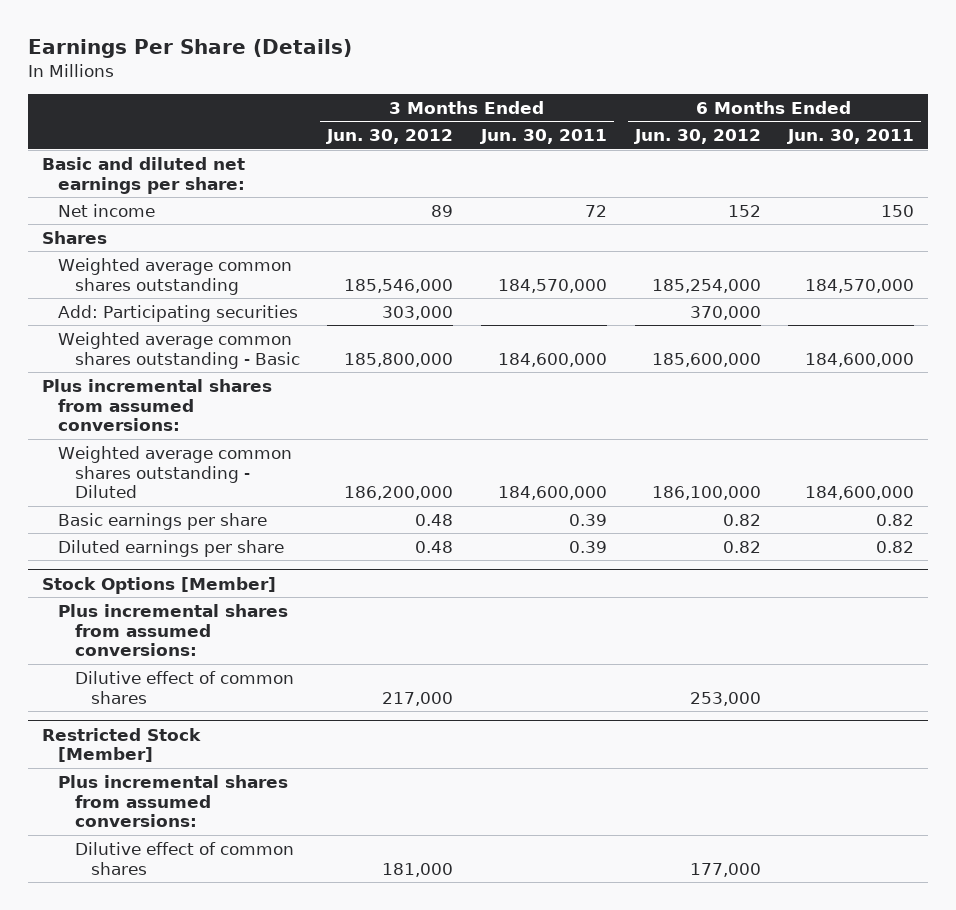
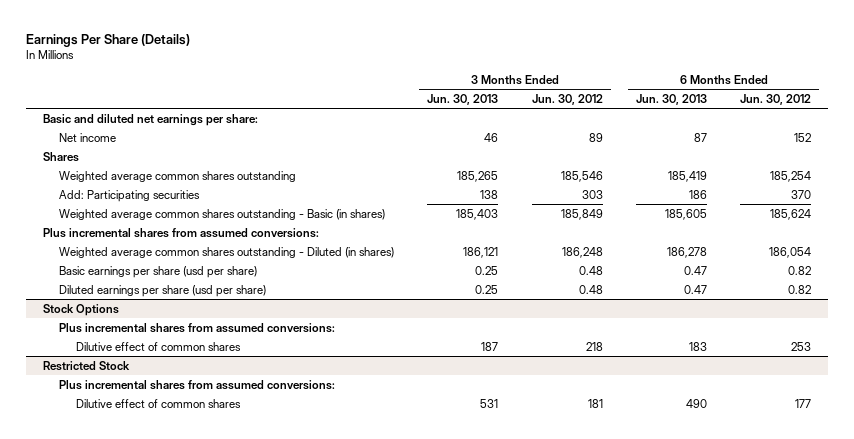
- | 3 Months Ended Jun. 30, 2012 | 3 Months Ended Jun. 30, 2011 | 6 Months Ended Jun. 30, 2012 | 6 Months Ended Jun. 30, 2011
+ | 3 Months Ended Jun. 30, 2013 | 3 Months Ended Jun. 30, 2012 | 6 Months Ended Jun. 30, 2013 | 6 Months Ended Jun. 30, 2012
- Weighted average common shares outstanding | 185,546,000 | 184,570,000 | 185,254,000 | 184,570,000
- Add: Participating securities | 303,000 | | 370,000 |
- Weighted average common shares outstanding - Basic | 185,800,000 | 184,600,000 | 185,600,000 | 184,600,000
+ Weighted average common shares outstanding | 185,265 | 185,546 | 185,419 | 185,254
+ Add: Participating securities | 138 | 303 | 186 | 370
+ Weighted average common shares outstanding - Basic (in shares) | 185,403 | 185,849 | 185,605 | 185,624
- Weighted average common shares outstanding - Diluted | 186,200,000 | 184,600,000 | 186,100,000 | 184,600,000
- Basic earnings per share | 0.48 | 0.39 | 0.82 | 0.82
- Diluted earnings per share | 0.48 | 0.39 | 0.82 | 0.82
- Stock Options [Member]
+ Weighted average common shares outstanding - Diluted (in shares) | 186,121 | 186,248 | 186,278 | 186,054
+ Basic earnings per share (usd per share) | 0.25 | 0.48 | 0.47 | 0.82
+ Diluted earnings per share (usd per share) | 0.25 | 0.48 | 0.47 | 0.82
+ Stock Options
- Dilutive effect of common shares | 217,000 | | 253,000 |
- Restricted Stock [Member]
+ Dilutive effect of common shares | 187 | 218 | 183 | 253
+ Restricted Stock
- Dilutive effect of common shares | 181,000 | | 177,000 |
+ Dilutive effect of common shares | 531 | 181 | 490 | 177

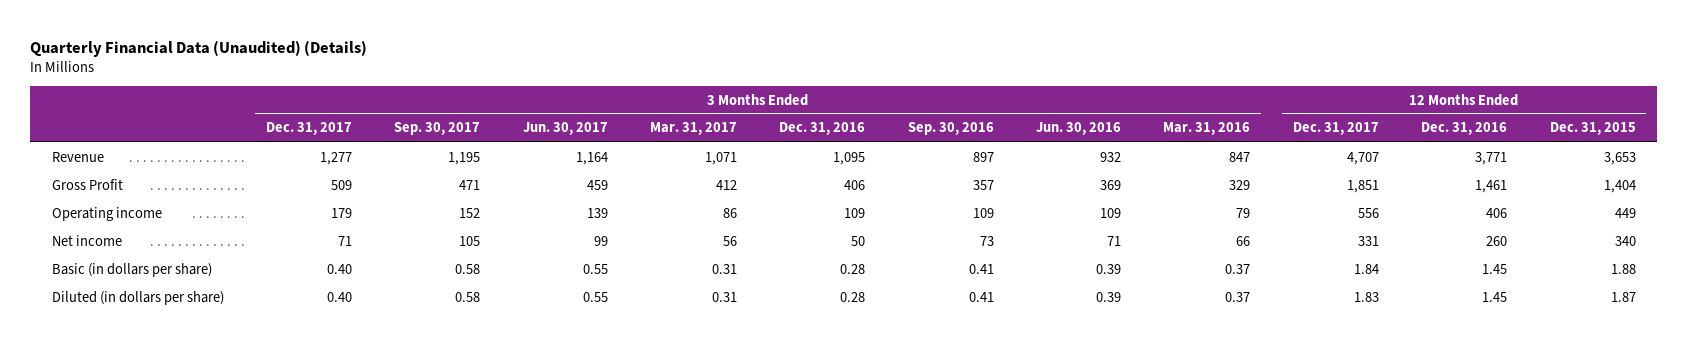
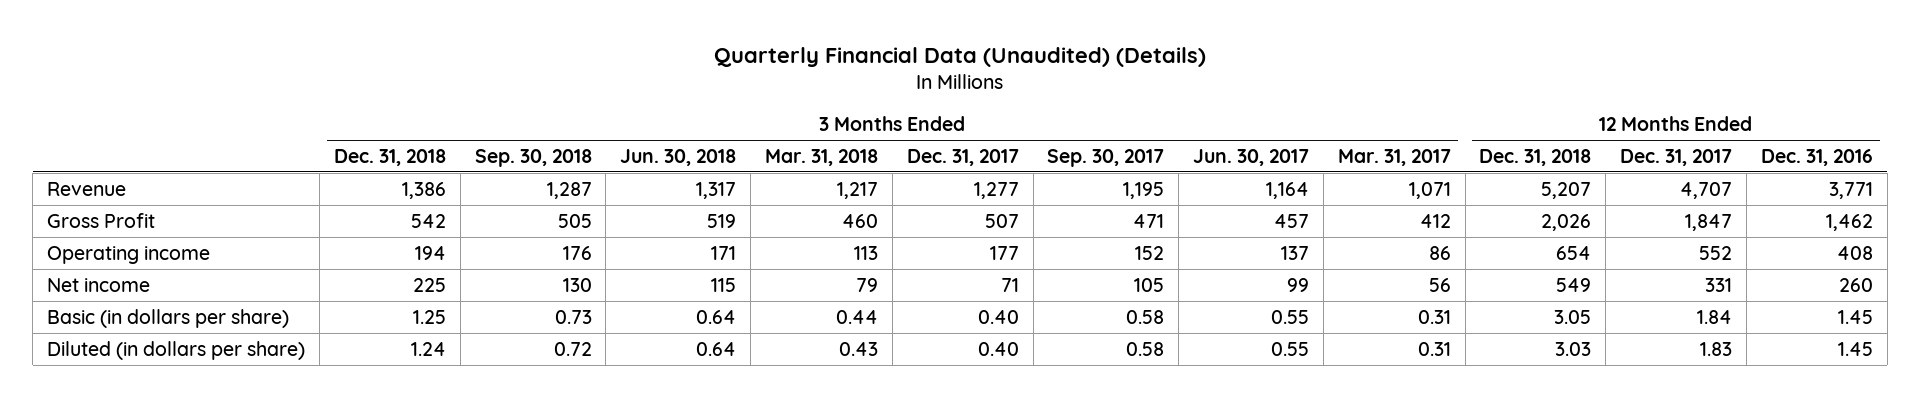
- | 3 Months Ended Dec. 31, 2017 | 3 Months Ended Sep. 30, 2017 | 3 Months Ended Jun. 30, 2017 | 3 Months Ended Mar. 31, 2017 | 3 Months Ended Dec. 31, 2016 | 3 Months Ended Sep. 30, 2016 | 3 Months Ended Jun. 30, 2016 | 3 Months Ended Mar. 31, 2016 | 12 Months Ended Dec. 31, 2017 | 12 Months Ended Dec. 31, 2016 | 12 Months Ended Dec. 31, 2015
+ | 3 Months Ended Dec. 31, 2018 | 3 Months Ended Sep. 30, 2018 | 3 Months Ended Jun. 30, 2018 | 3 Months Ended Mar. 31, 2018 | 3 Months Ended Dec. 31, 2017 | 3 Months Ended Sep. 30, 2017 | 3 Months Ended Jun. 30, 2017 | 3 Months Ended Mar. 31, 2017 | 12 Months Ended Dec. 31, 2018 | 12 Months Ended Dec. 31, 2017 | 12 Months Ended Dec. 31, 2016
- Gross Profit | 509 | 471 | 459 | 412 | 406 | 357 | 369 | 329 | 1,851 | 1,461 | 1,404
- Operating income | 179 | 152 | 139 | 86 | 109 | 109 | 109 | 79 | 556 | 406 | 449
+ Gross Profit | 542 | 505 | 519 | 460 | 507 | 471 | 457 | 412 | 2,026 | 1,847 | 1,462
+ Operating income | 194 | 176 | 171 | 113 | 177 | 152 | 137 | 86 | 654 | 552 | 408

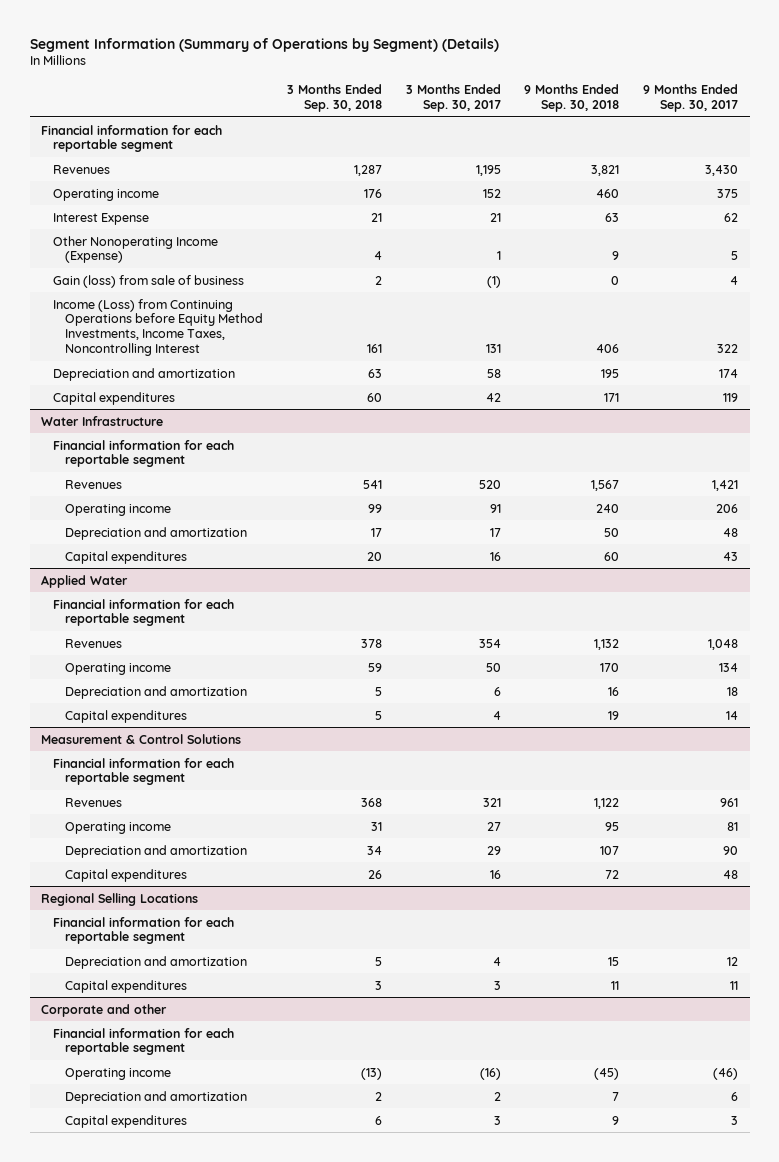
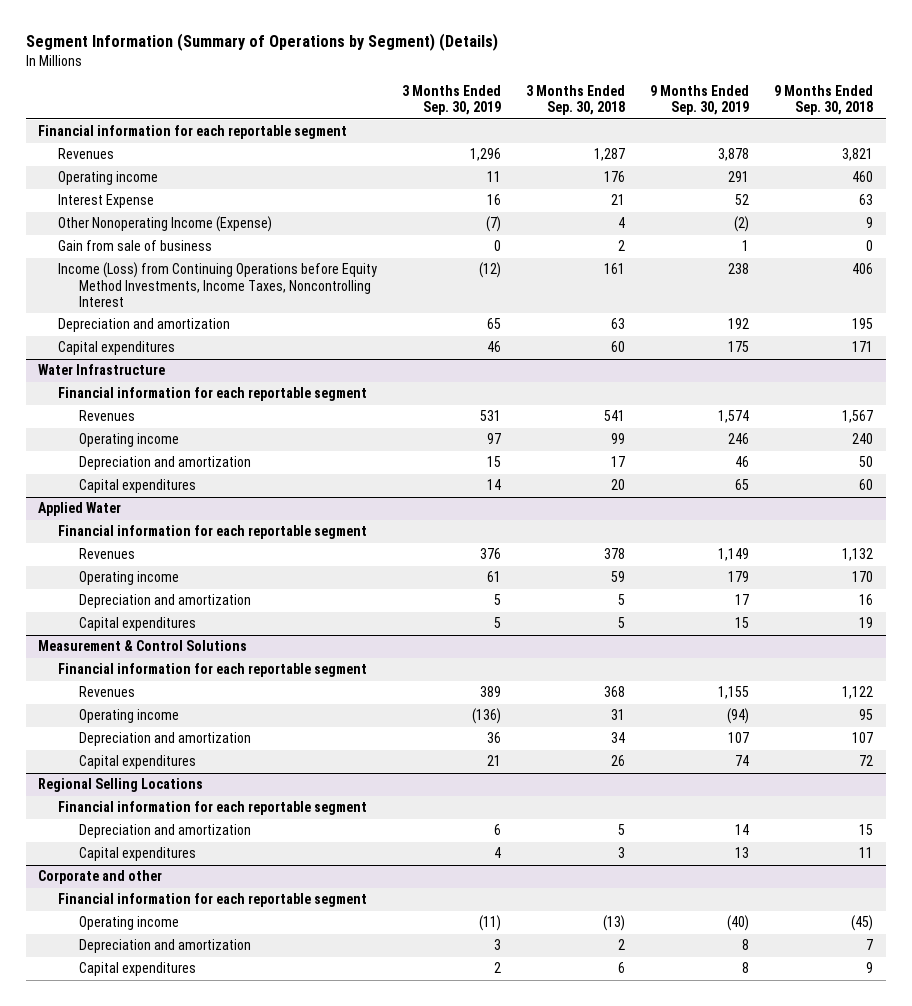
- | 3 Months Ended Sep. 30, 2018 | 3 Months Ended Sep. 30, 2017 | 9 Months Ended Sep. 30, 2018 | 9 Months Ended Sep. 30, 2017
+ | 3 Months Ended Sep. 30, 2019 | 3 Months Ended Sep. 30, 2018 | 9 Months Ended Sep. 30, 2019 | 9 Months Ended Sep. 30, 2018
- Gain (loss) from sale of business | 2 | (1) | 0 | 4
+ Gain from sale of business | 0 | 2 | 1 | 0

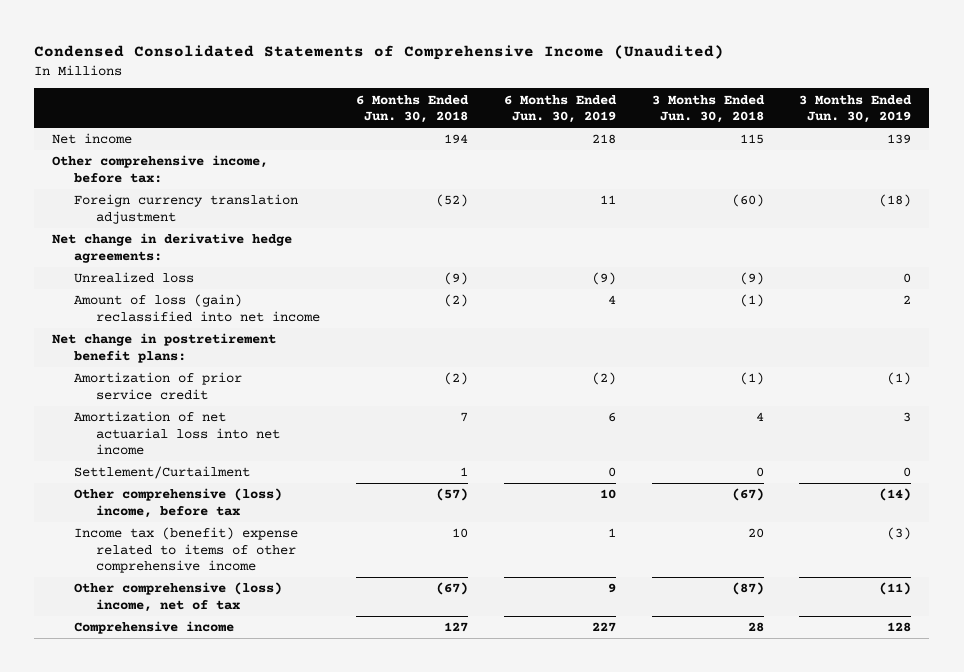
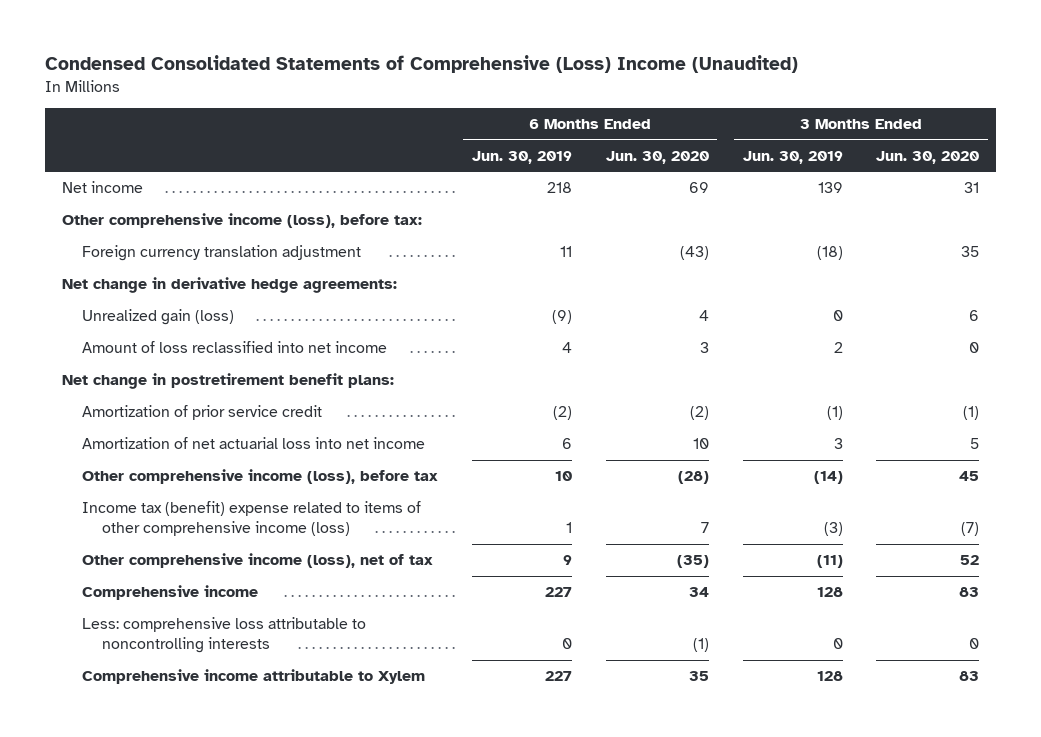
- Condensed Consolidated Statements of Comprehensive Income (Unaudited)
+ Condensed Consolidated Statements of Comprehensive (Loss) Income (Unaudited)
- | 6 Months Ended Jun. 30, 2018 | 6 Months Ended Jun. 30, 2019 | 3 Months Ended Jun. 30, 2018 | 3 Months Ended Jun. 30, 2019
+ | 6 Months Ended Jun. 30, 2019 | 6 Months Ended Jun. 30, 2020 | 3 Months Ended Jun. 30, 2019 | 3 Months Ended Jun. 30, 2020
- Other comprehensive income, before tax:
+ Other comprehensive income (loss), before tax:
- Unrealized loss | (9) | (9) | (9) | 0
- Amount of loss (gain) reclassified into net income | (2) | 4 | (1) | 2
+ Unrealized gain (loss) | (9) | 4 | 0 | 6
+ Amount of loss reclassified into net income | 4 | 3 | 2 | 0
- Settlement/Curtailment | 1 | 0 | 0 | 0
- Other comprehensive (loss) income, before tax | (57) | 10 | (67) | (14)
- Income tax (benefit) expense related to items of other comprehensive income | 10 | 1 | 20 | (3)
- Other comprehensive (loss) income, net of tax | (67) | 9 | (87) | (11)
+ Other comprehensive income (loss), before tax | 10 | (28) | (14) | 45
+ Income tax (benefit) expense related to items of other comprehensive income (loss) | 1 | 7 | (3) | (7)
+ Other comprehensive income (loss), net of tax | 9 | (35) | (11) | 52
+ Less: comprehensive loss attributable to noncontrolling interests | 0 | (1) | 0 | 0
+ Comprehensive income attributable to Xylem | 227 | 35 | 128 | 83

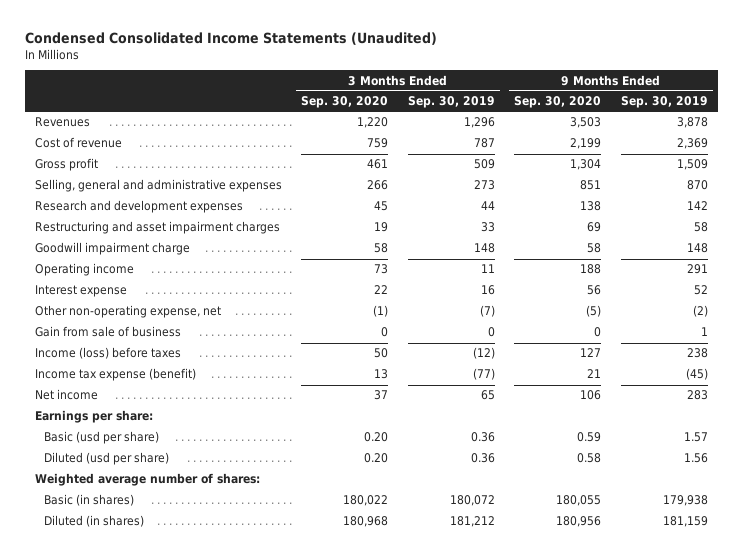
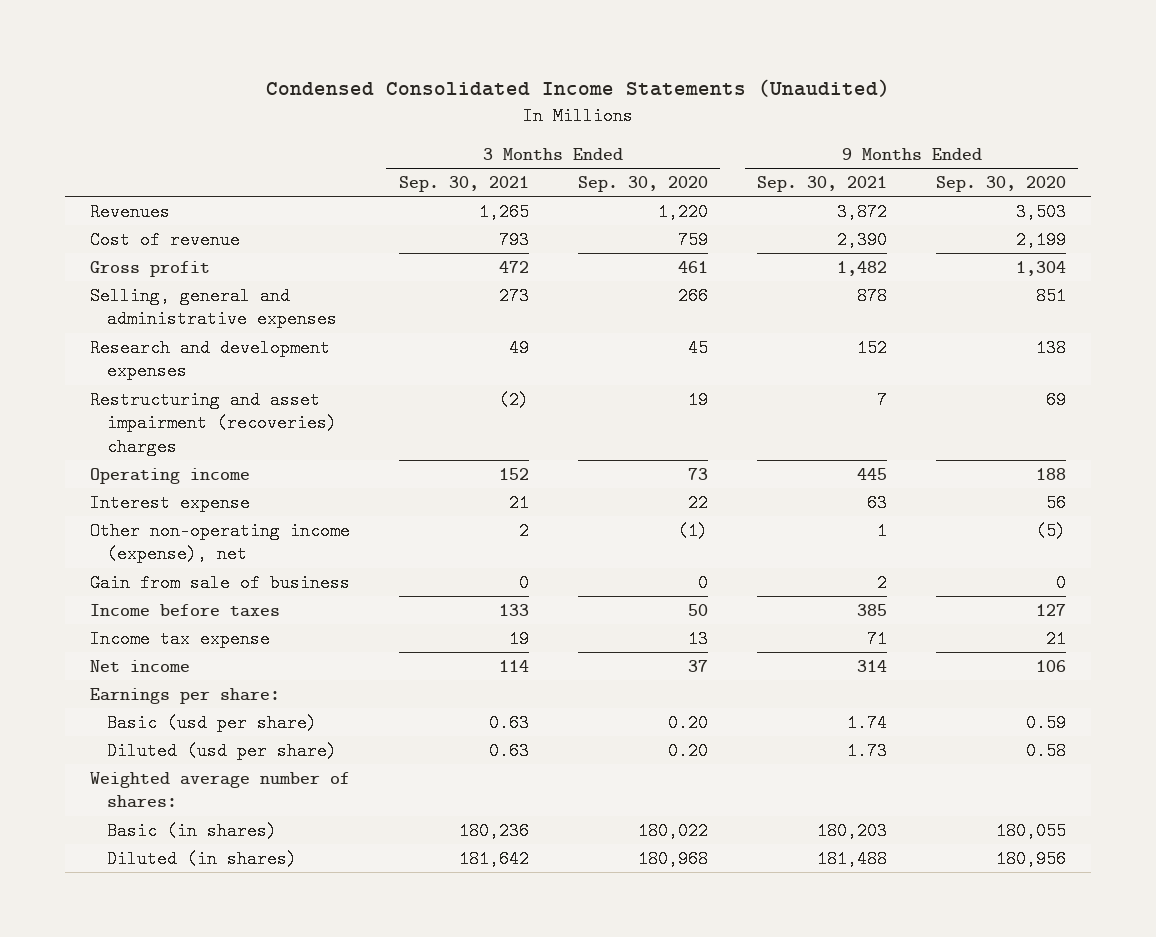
- | 3 Months Ended Sep. 30, 2020 | 3 Months Ended Sep. 30, 2019 | 9 Months Ended Sep. 30, 2020 | 9 Months Ended Sep. 30, 2019
+ | 3 Months Ended Sep. 30, 2021 | 3 Months Ended Sep. 30, 2020 | 9 Months Ended Sep. 30, 2021 | 9 Months Ended Sep. 30, 2020
- Restructuring and asset impairment charges | 19 | 33 | 69 | 58
- Goodwill impairment charge | 58 | 148 | 58 | 148
+ Restructuring and asset impairment (recoveries) charges | (2) | 19 | 7 | 69
- Other non-operating expense, net | (1) | (7) | (5) | (2)
+ Other non-operating income (expense), net | 2 | (1) | 1 | (5)
- Income (loss) before taxes | 50 | (12) | 127 | 238
- Income tax expense (benefit) | 13 | (77) | 21 | (45)
+ Income before taxes | 133 | 50 | 385 | 127
+ Income tax expense | 19 | 13 | 71 | 21

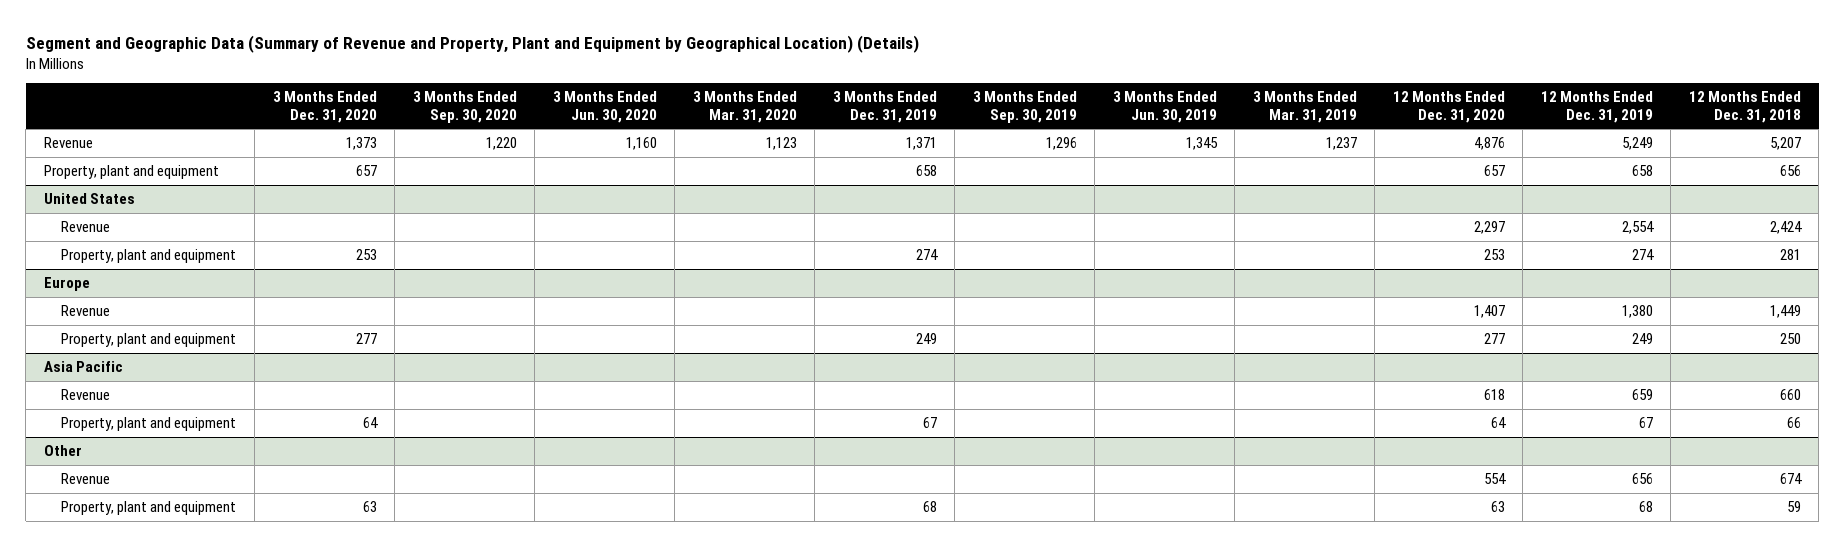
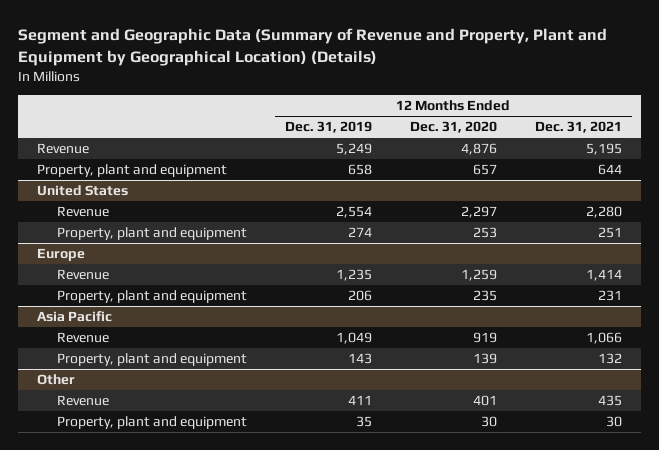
- | 3 Months Ended Dec. 31, 2020 | 3 Months Ended Sep. 30, 2020 | 3 Months Ended Jun. 30, 2020 | 3 Months Ended Mar. 31, 2020 | 3 Months Ended Dec. 31, 2019 | 3 Months Ended Sep. 30, 2019 | 3 Months Ended Jun. 30, 2019 | 3 Months Ended Mar. 31, 2019 | 12 Months Ended Dec. 31, 2020 | 12 Months Ended Dec. 31, 2019 | 12 Months Ended Dec. 31, 2018
+ | 12 Months Ended Dec. 31, 2019 | 12 Months Ended Dec. 31, 2020 | 12 Months Ended Dec. 31, 2021
@ Europe
- Revenue | | | | | | | | | 1,407 | 1,380 | 1,449
- Property, plant and equipment | 277 | | | | 249 | | | | 277 | 249 | 250
+ Revenue | 1,235 | 1,259 | 1,414
+ Property, plant and equipment | 206 | 235 | 231
@ Asia Pacific
- Revenue | | | | | | | | | 618 | 659 | 660
- Property, plant and equipment | 64 | | | | 67 | | | | 64 | 67 | 66
+ Revenue | 1,049 | 919 | 1,066
+ Property, plant and equipment | 143 | 139 | 132
@ Other
- Revenue | | | | | | | | | 554 | 656 | 674
- Property, plant and equipment | 63 | | | | 68 | | | | 63 | 68 | 59
+ Revenue | 411 | 401 | 435
+ Property, plant and equipment | 35 | 30 | 30

